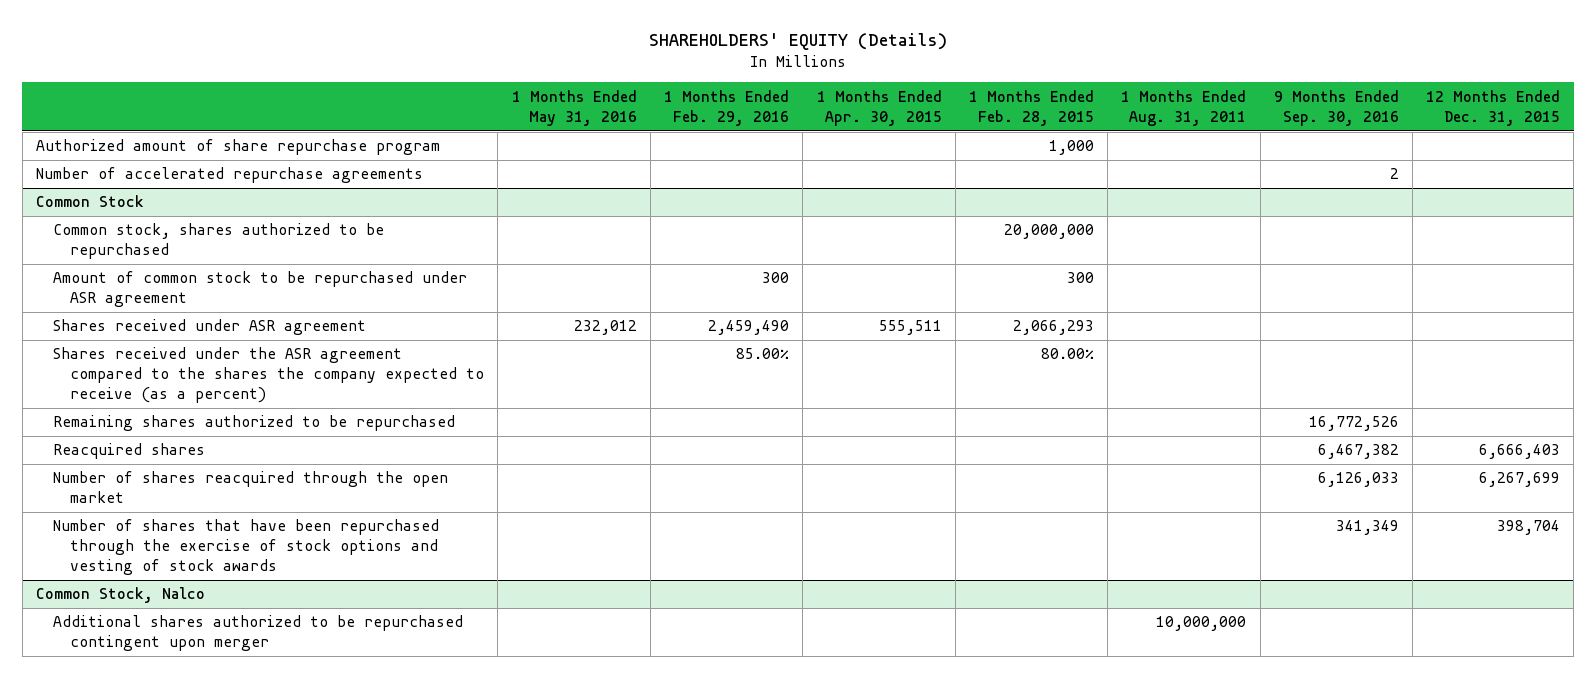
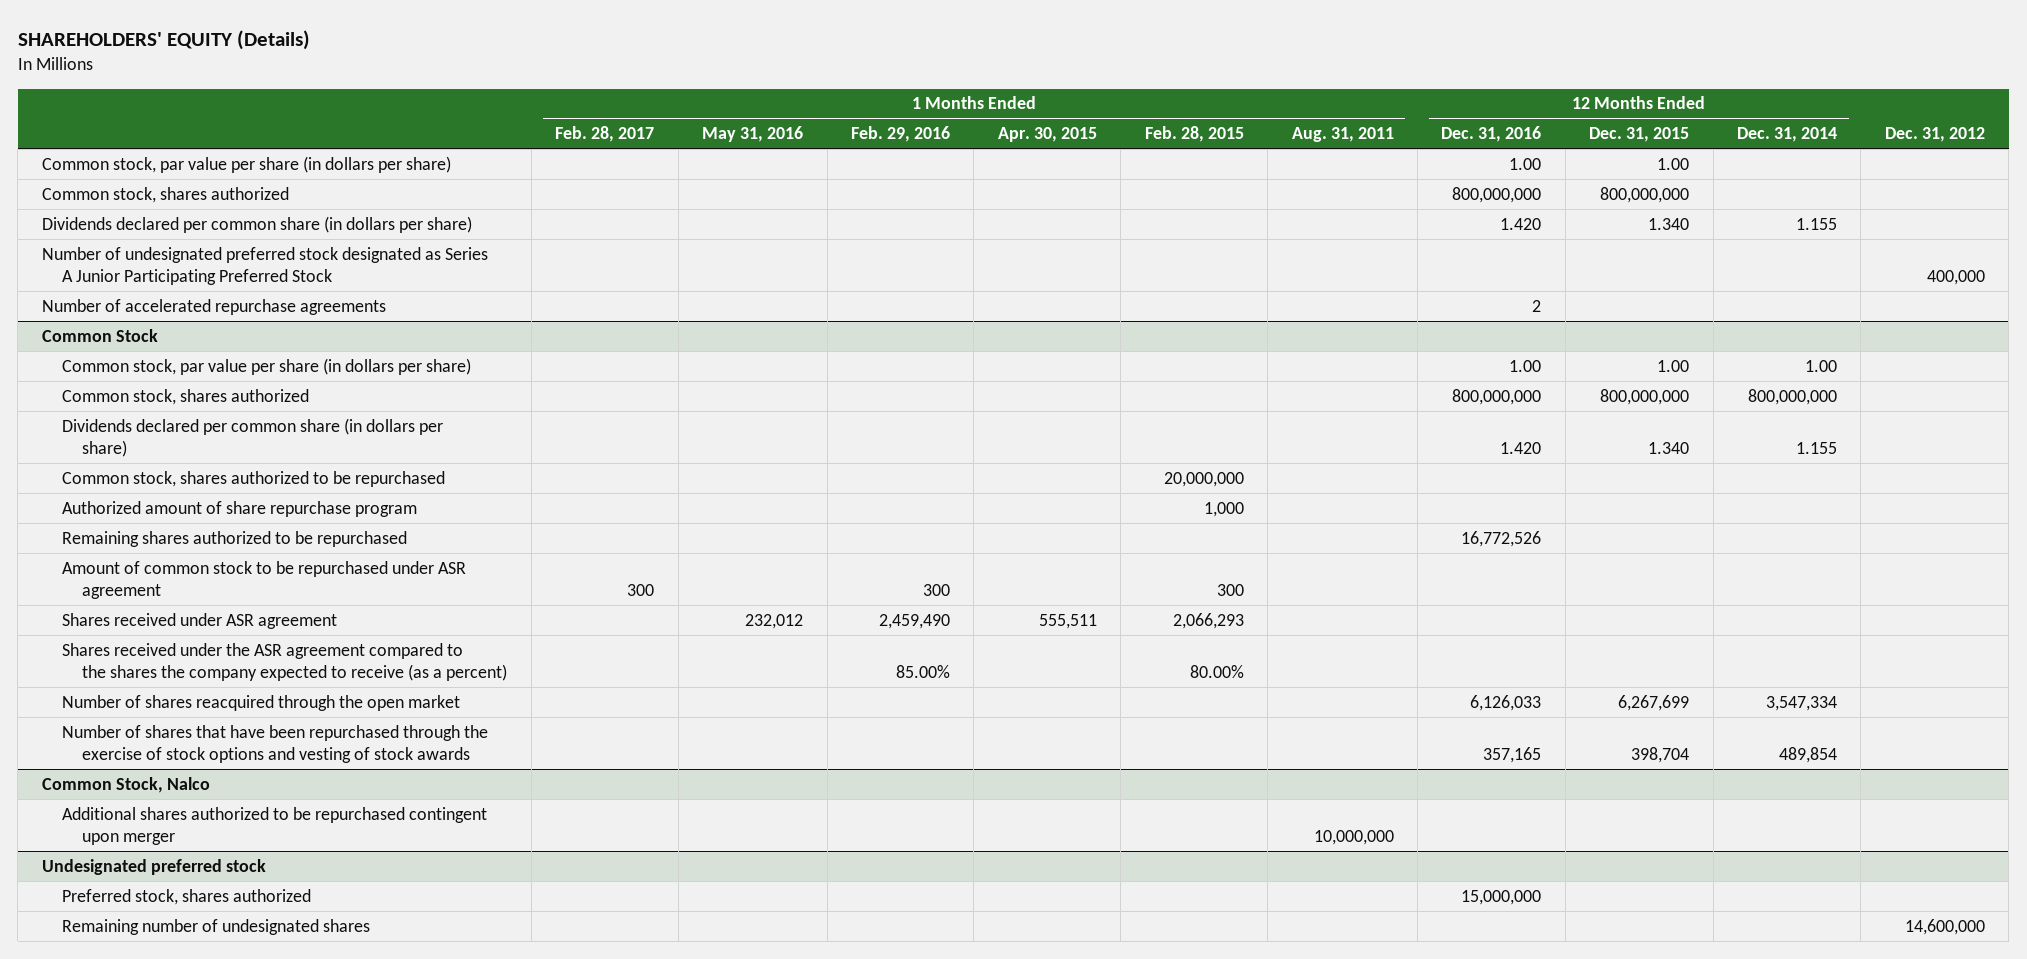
- | 1 Months Ended May 31, 2016 | 1 Months Ended Feb. 29, 2016 | 1 Months Ended Apr. 30, 2015 | 1 Months Ended Feb. 28, 2015 | 1 Months Ended Aug. 31, 2011 | 9 Months Ended Sep. 30, 2016 | 12 Months Ended Dec. 31, 2015
+ | 1 Months Ended Feb. 28, 2017 | 1 Months Ended May 31, 2016 | 1 Months Ended Feb. 29, 2016 | 1 Months Ended Apr. 30, 2015 | 1 Months Ended Feb. 28, 2015 | 1 Months Ended Aug. 31, 2011 | 12 Months Ended Dec. 31, 2016 | 12 Months Ended Dec. 31, 2015 | 12 Months Ended Dec. 31, 2014 | Dec. 31, 2012
- Authorized amount of share repurchase program | | | | 1,000 | | |
+ Common stock, par value per share (in dollars per share) | | | | | | | 1.00 | 1.00 | |
+ Common stock, shares authorized | | | | | | | 800,000,000 | 800,000,000 | |
+ Dividends declared per common share (in dollars per share) | | | | | | | 1.420 | 1.340 | 1.155 |
+ Number of undesignated preferred stock designated as Series A Junior Participating Preferred Stock | | | | | | | | | | 400,000
@ Common Stock
+ Common stock, par value per share (in dollars per share) | | | | | | | 1.00 | 1.00 | 1.00 |
+ Common stock, shares authorized | | | | | | | 800,000,000 | 800,000,000 | 800,000,000 |
+ Dividends declared per common share (in dollars per share) | | | | | | | 1.420 | 1.340 | 1.155 |
+ Authorized amount of share repurchase program | | | | | 1,000 | | | | |
moved up: Remaining shares authorized to be repurchased | | | | | | | 16,772,526 | | |
- Reacquired shares | | | | | | 6,467,382 | 6,666,403
+ Undesignated preferred stock
+ Preferred stock, shares authorized | | | | | | | 15,000,000 | | |
+ Remaining number of undesignated shares | | | | | | | | | | 14,600,000

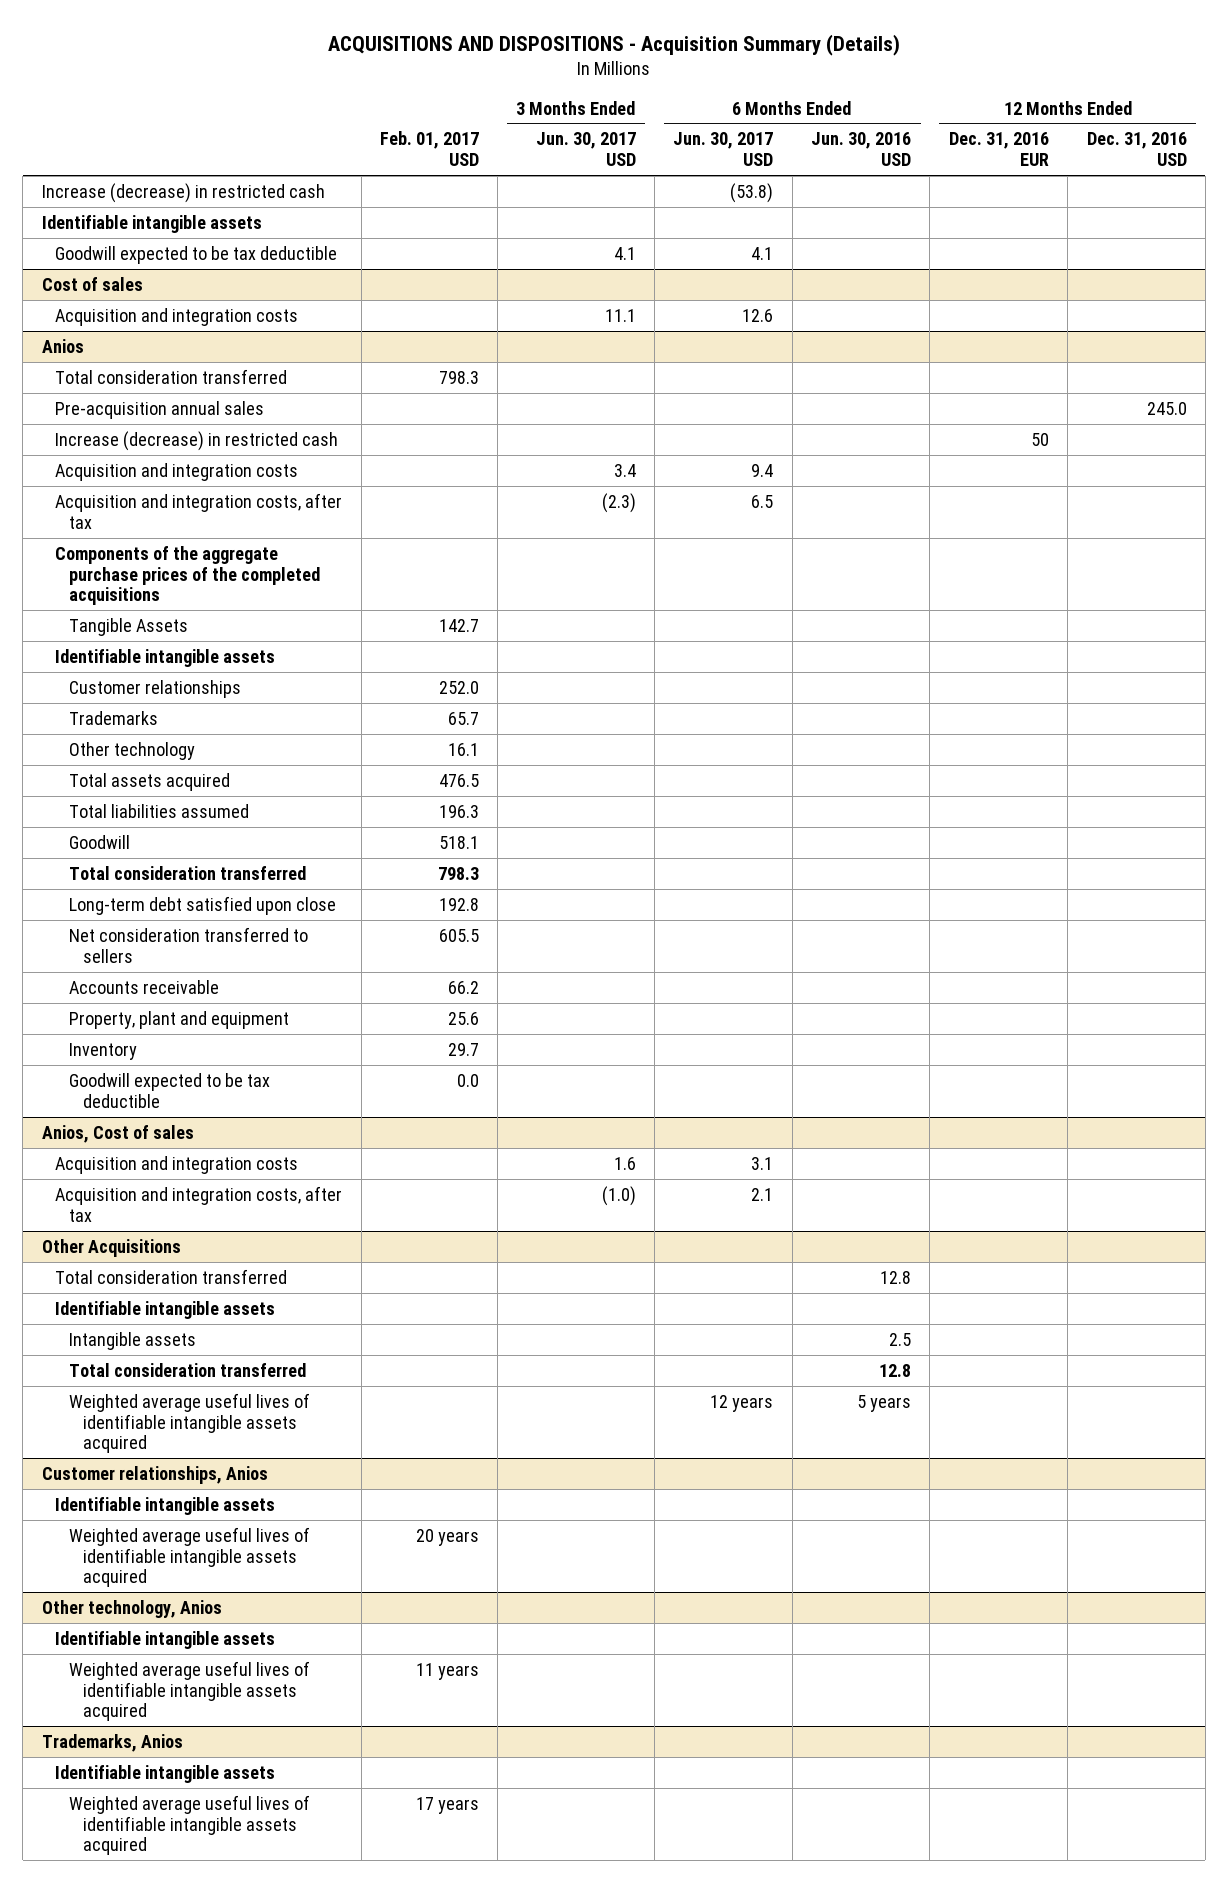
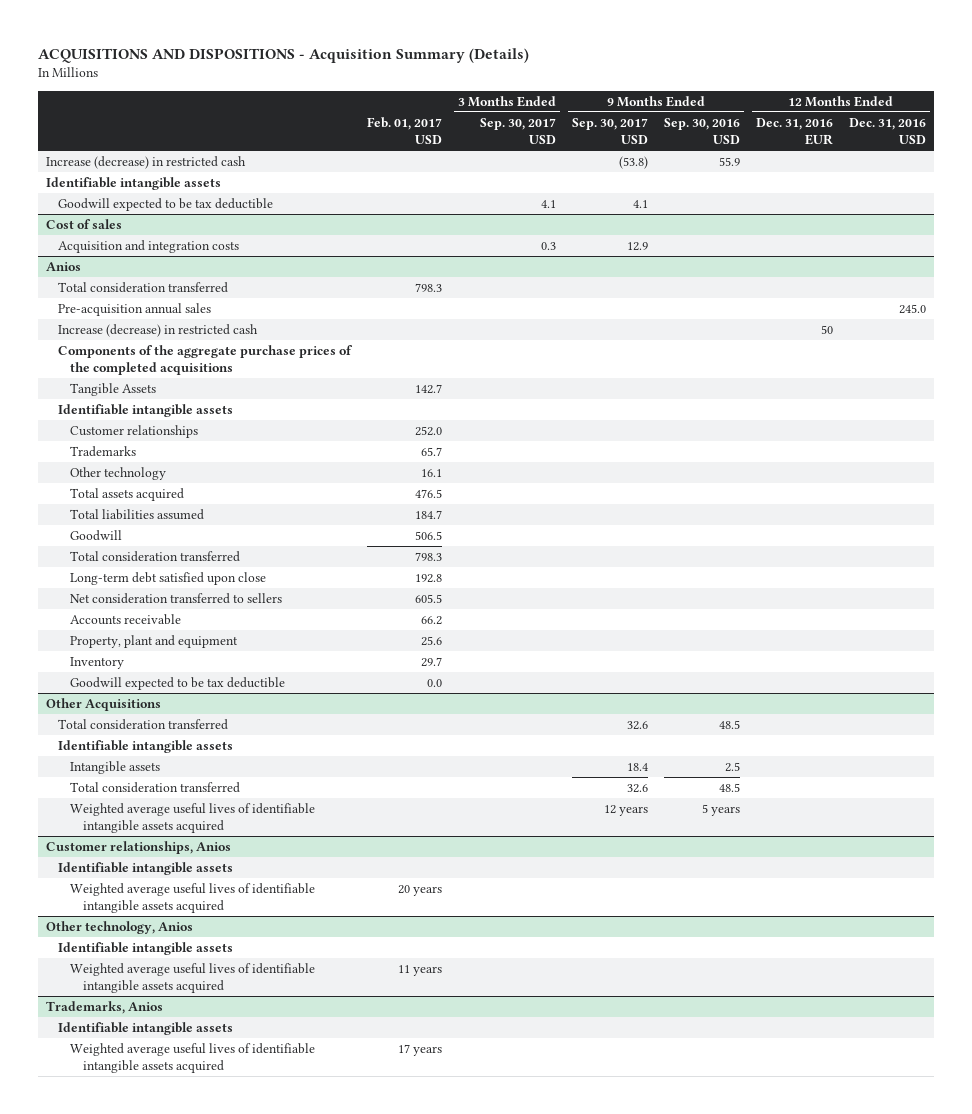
- | Feb. 01, 2017 USD | 3 Months Ended Jun. 30, 2017 USD | 6 Months Ended Jun. 30, 2017 USD | 6 Months Ended Jun. 30, 2016 USD | 12 Months Ended Dec. 31, 2016 EUR | 12 Months Ended Dec. 31, 2016 USD
+ | Feb. 01, 2017 USD | 3 Months Ended Sep. 30, 2017 USD | 9 Months Ended Sep. 30, 2017 USD | 9 Months Ended Sep. 30, 2016 USD | 12 Months Ended Dec. 31, 2016 EUR | 12 Months Ended Dec. 31, 2016 USD
@ Anios
- Acquisition and integration costs | | 3.4 | 9.4 | | |
- Acquisition and integration costs, after tax | | (2.3) | 6.5 | | |
- Total liabilities assumed | 196.3 | | | | |
- Goodwill | 518.1 | | | | |
+ Total liabilities assumed | 184.7 | | | | |
+ Goodwill | 506.5 | | | | |
- Anios, Cost of sales
- Acquisition and integration costs | | 1.6 | 3.1 | | |
- Acquisition and integration costs, after tax | | (1.0) | 2.1 | | |

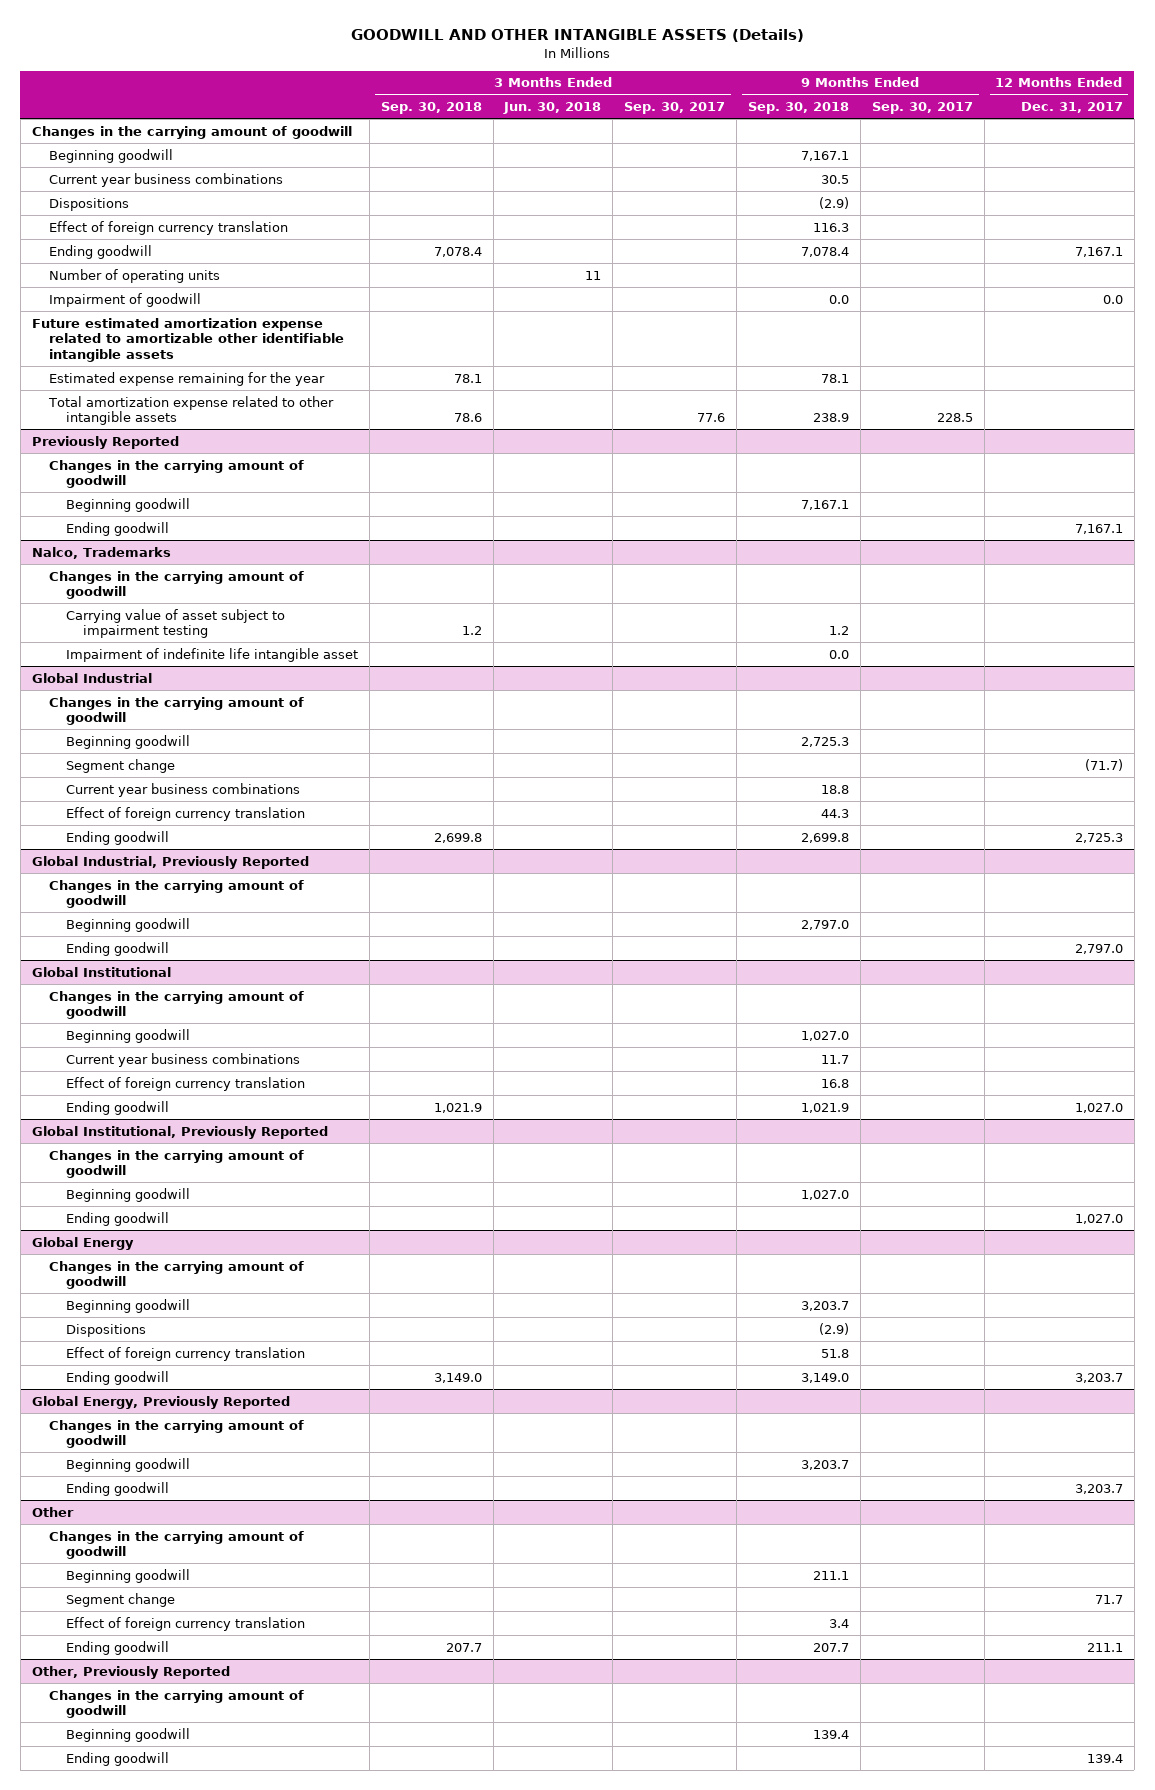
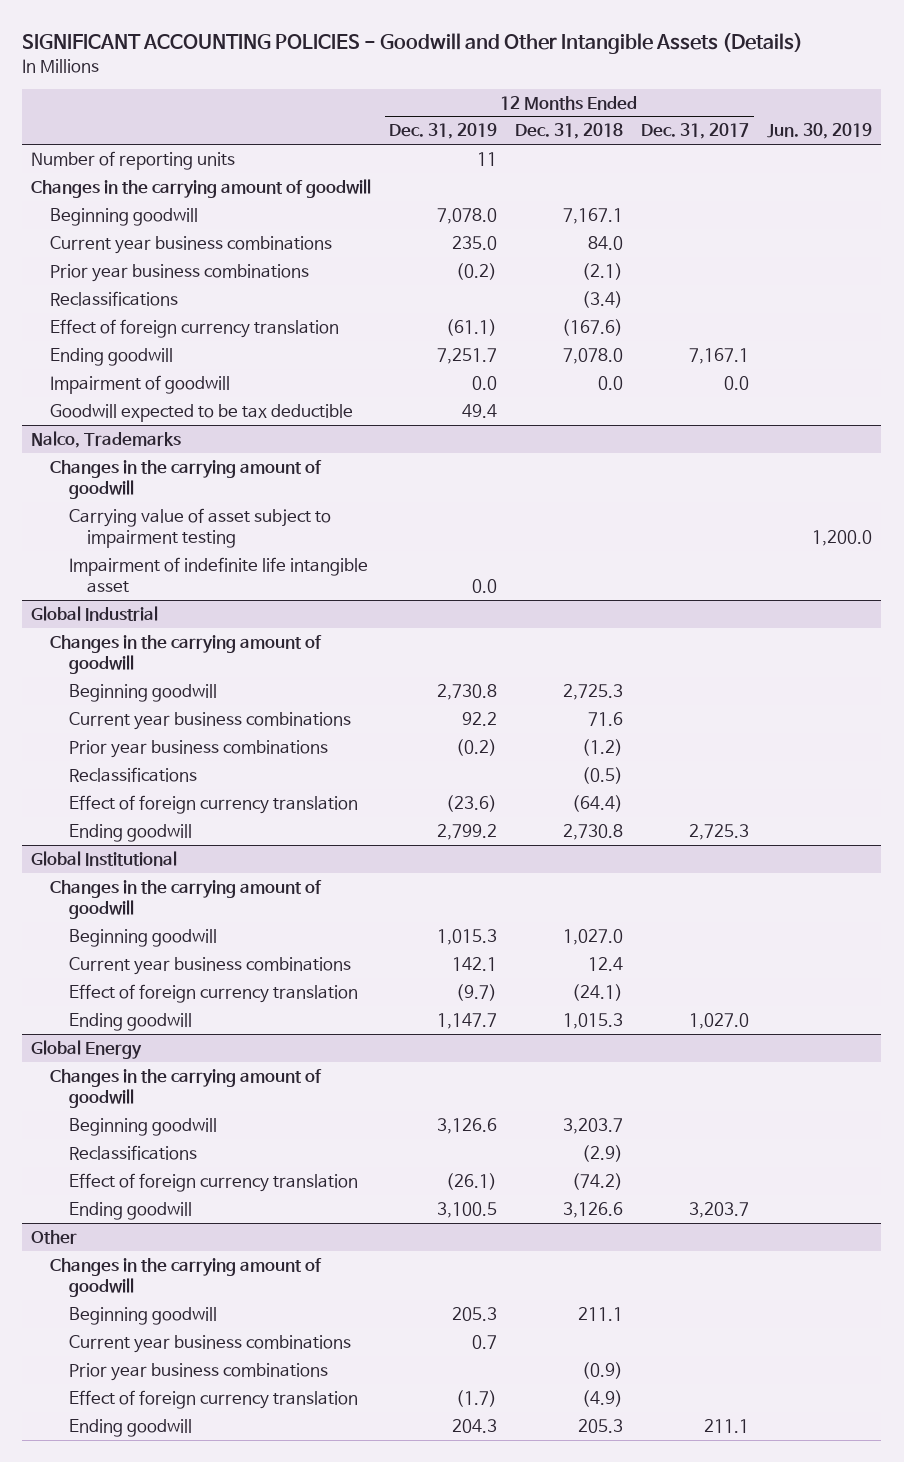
- GOODWILL AND OTHER INTANGIBLE ASSETS (Details)
+ SIGNIFICANT ACCOUNTING POLICIES - Goodwill and Other Intangible Assets (Details)
- | 3 Months Ended Sep. 30, 2018 | 3 Months Ended Jun. 30, 2018 | 3 Months Ended Sep. 30, 2017 | 9 Months Ended Sep. 30, 2018 | 9 Months Ended Sep. 30, 2017 | 12 Months Ended Dec. 31, 2017
+ | 12 Months Ended Dec. 31, 2019 | 12 Months Ended Dec. 31, 2018 | 12 Months Ended Dec. 31, 2017 | Jun. 30, 2019
+ Number of reporting units | 11 | | |
- Dispositions | | | | (2.9) | |
+ Prior year business combinations | (0.2) | (2.1) | |
+ Reclassifications | | (3.4) | |
- Number of operating units | | 11 | | | |
- Future estimated amortization expense related to amortizable other identifiable intangible assets
- Estimated expense remaining for the year | 78.1 | | | 78.1 | |
- Total amortization expense related to other intangible assets | 78.6 | | 77.6 | 238.9 | 228.5 |
- Previously Reported
- Changes in the carrying amount of goodwill
- Beginning goodwill | | | | 7,167.1 | |
- Ending goodwill | | | | | | 7,167.1
+ Goodwill expected to be tax deductible | 49.4 | | |
@ Global Industrial
- Segment change | | | | | | (71.7)
+ Prior year business combinations | (0.2) | (1.2) | |
+ Reclassifications | | (0.5) | |
- Global Industrial, Previously Reported
- Changes in the carrying amount of goodwill
- Beginning goodwill | | | | 2,797.0 | |
- Ending goodwill | | | | | | 2,797.0
- Global Institutional, Previously Reported
- Changes in the carrying amount of goodwill
- Beginning goodwill | | | | 1,027.0 | |
- Ending goodwill | | | | | | 1,027.0
@ Global Energy
- Dispositions | | | | (2.9) | |
+ Reclassifications | | (2.9) | |
- Global Energy, Previously Reported
- Changes in the carrying amount of goodwill
- Beginning goodwill | | | | 3,203.7 | |
- Ending goodwill | | | | | | 3,203.7
@ Other
- Segment change | | | | | | 71.7
+ Current year business combinations | 0.7 | | |
+ Prior year business combinations | | (0.9) | |
- Other, Previously Reported
- Changes in the carrying amount of goodwill
- Beginning goodwill | | | | 139.4 | |
- Ending goodwill | | | | | | 139.4

